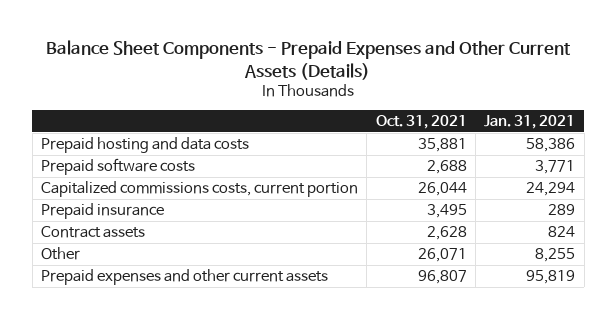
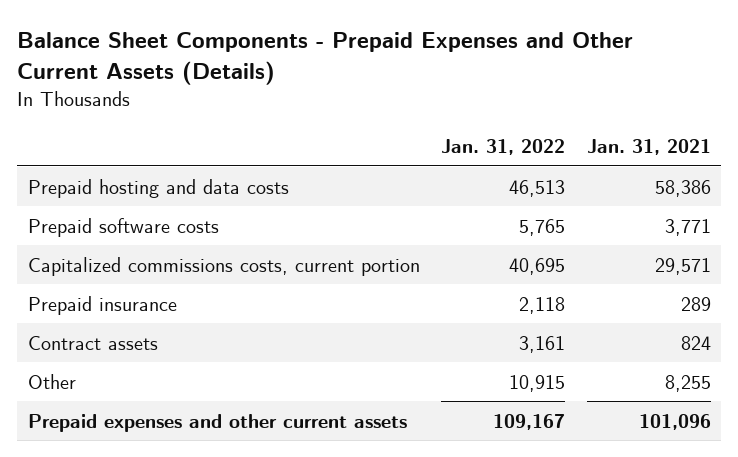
- | Oct. 31, 2021 | Jan. 31, 2021
+ | Jan. 31, 2022 | Jan. 31, 2021
- Capitalized commissions costs, current portion | 26,044 | 24,294
+ Capitalized commissions costs, current portion | 40,695 | 29,571
- Prepaid expenses and other current assets | 96,807 | 95,819
+ Prepaid expenses and other current assets | 109,167 | 101,096

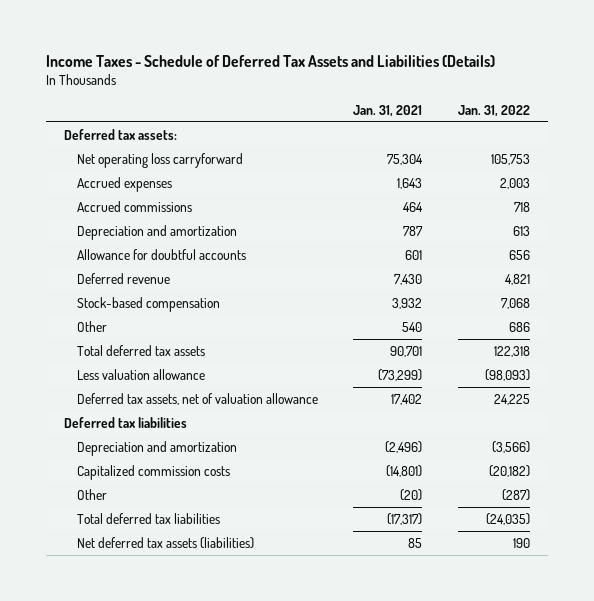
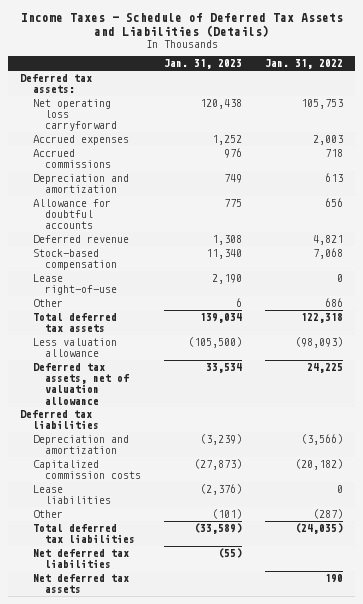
- | Jan. 31, 2021 | Jan. 31, 2022
+ | Jan. 31, 2023 | Jan. 31, 2022
+ Lease right-of-use | 2,190 | 0
+ Lease liabilities | (2,376) | 0
- Net deferred tax assets (liabilities) | 85 | 190
+ Net deferred tax liabilities | (55) |
+ Net deferred tax assets | | 190

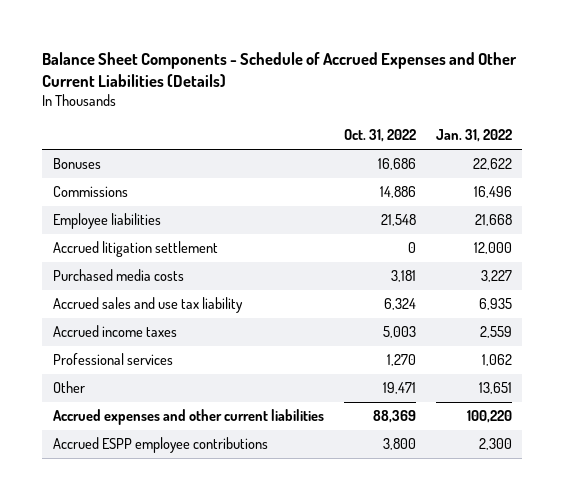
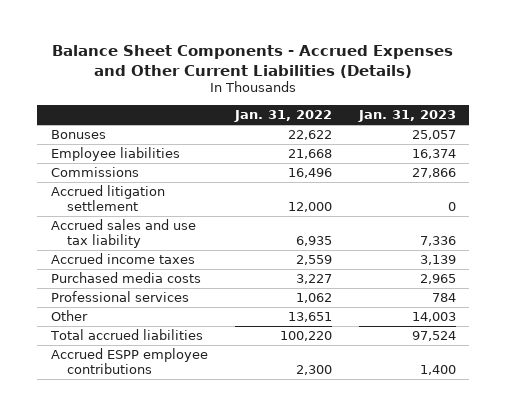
- Balance Sheet Components - Schedule of Accrued Expenses and Other Current Liabilities (Details)
+ Balance Sheet Components - Accrued Expenses and Other Current Liabilities (Details)
- | Oct. 31, 2022 | Jan. 31, 2022
+ | Jan. 31, 2022 | Jan. 31, 2023
moved down: Commissions | 16,496 | 27,866
moved down: Purchased media costs | 3,227 | 2,965
- Accrued expenses and other current liabilities | 88,369 | 100,220
+ Total accrued liabilities | 100,220 | 97,524

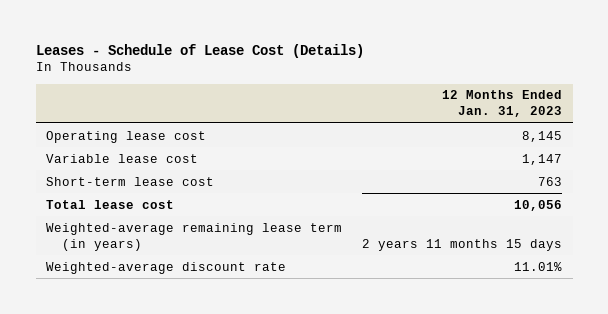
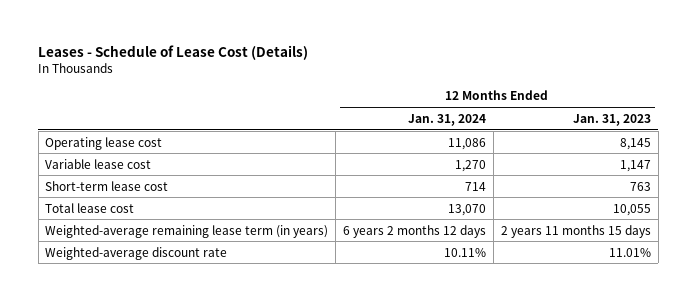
- | 12 Months Ended Jan. 31, 2023
+ | 12 Months Ended Jan. 31, 2024 | 12 Months Ended Jan. 31, 2023
- Total lease cost | 10,056
+ Total lease cost | 13,070 | 10,055

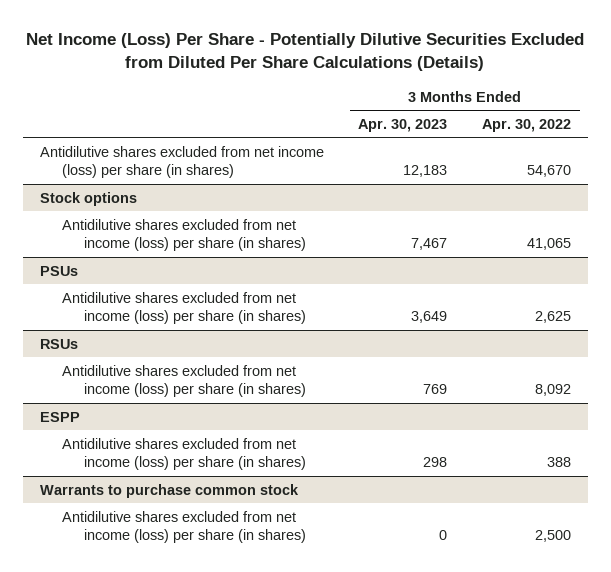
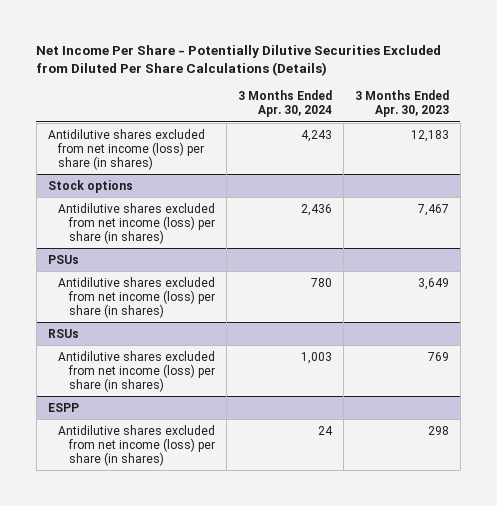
- Net Income (Loss) Per Share - Potentially Dilutive Securities Excluded from Diluted Per Share Calculations (Details)
+ Net Income Per Share - Potentially Dilutive Securities Excluded from Diluted Per Share Calculations (Details)
- | 3 Months Ended Apr. 30, 2023 | 3 Months Ended Apr. 30, 2022
+ | 3 Months Ended Apr. 30, 2024 | 3 Months Ended Apr. 30, 2023
- Warrants to purchase common stock
- Antidilutive shares excluded from net income (loss) per share (in shares) | 0 | 2,500

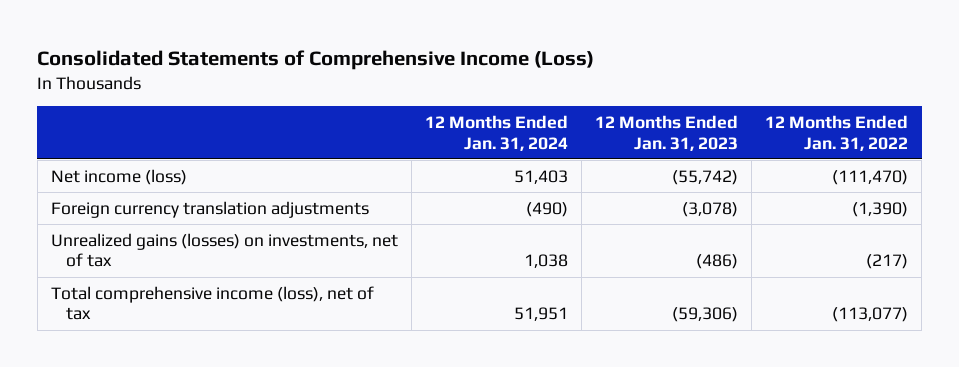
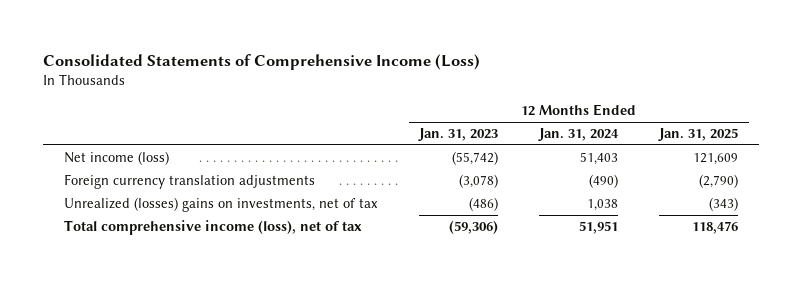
- | 12 Months Ended Jan. 31, 2024 | 12 Months Ended Jan. 31, 2023 | 12 Months Ended Jan. 31, 2022
+ | 12 Months Ended Jan. 31, 2023 | 12 Months Ended Jan. 31, 2024 | 12 Months Ended Jan. 31, 2025
- Unrealized gains (losses) on investments, net of tax | 1,038 | (486) | (217)
+ Unrealized (losses) gains on investments, net of tax | (486) | 1,038 | (343)

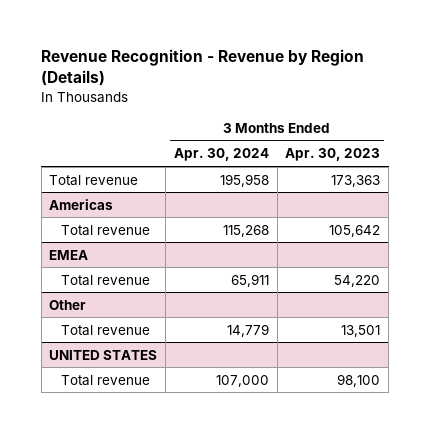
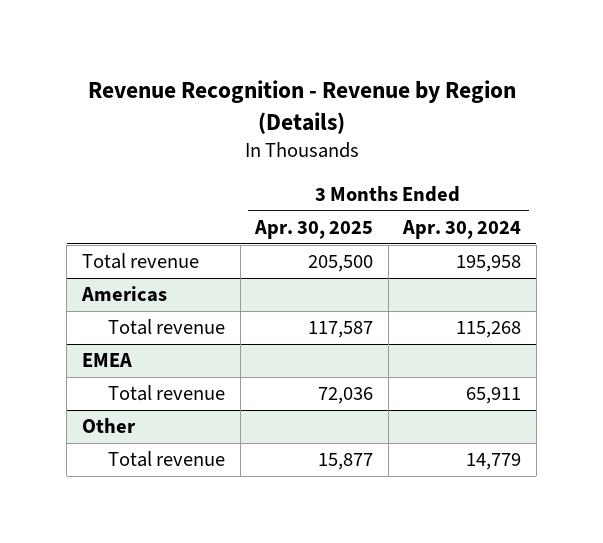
- | 3 Months Ended Apr. 30, 2024 | 3 Months Ended Apr. 30, 2023
+ | 3 Months Ended Apr. 30, 2025 | 3 Months Ended Apr. 30, 2024
- UNITED STATES
- Total revenue | 107,000 | 98,100

